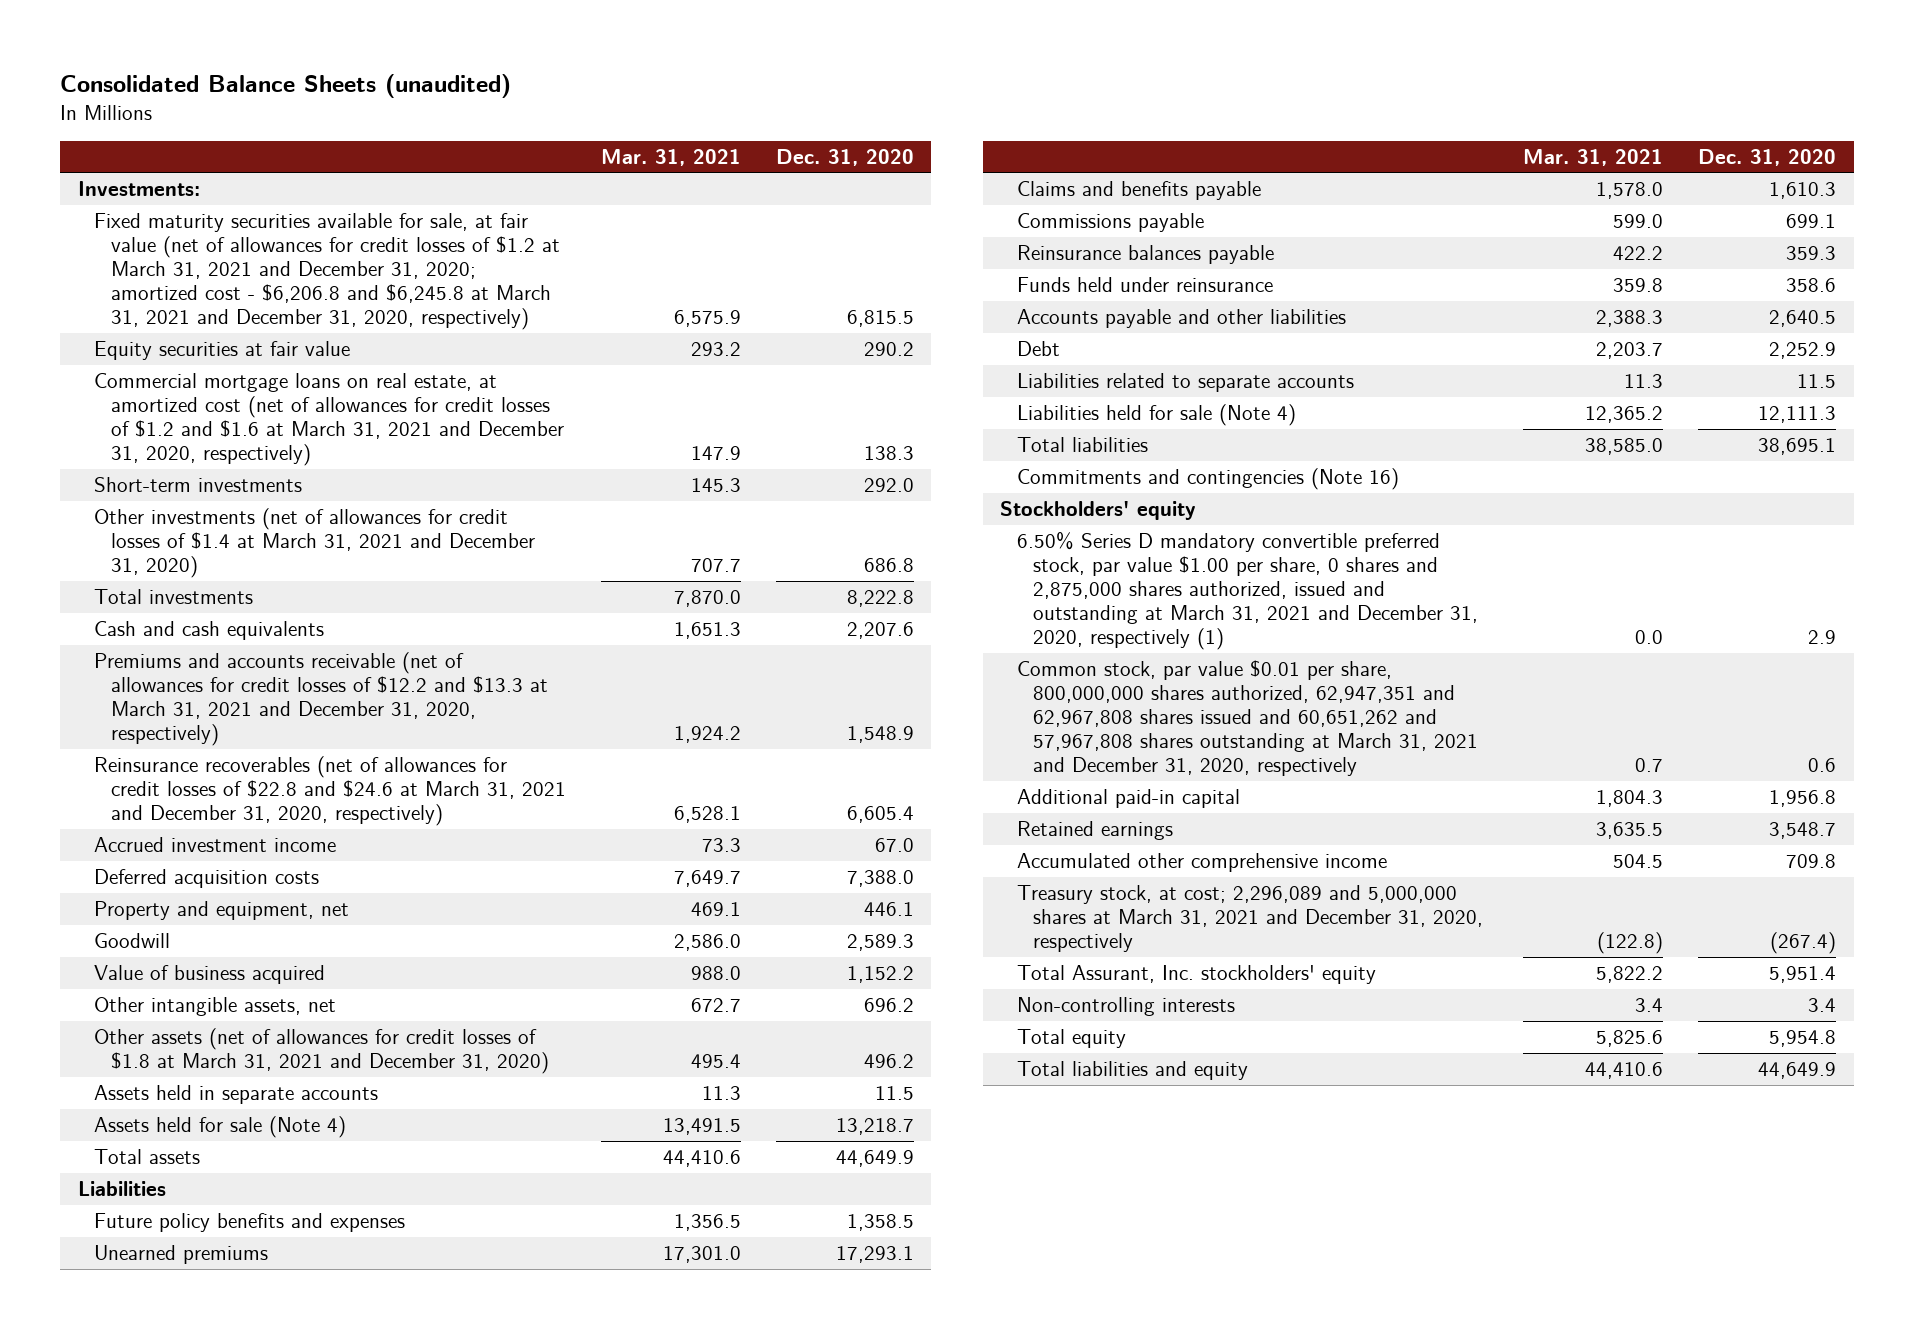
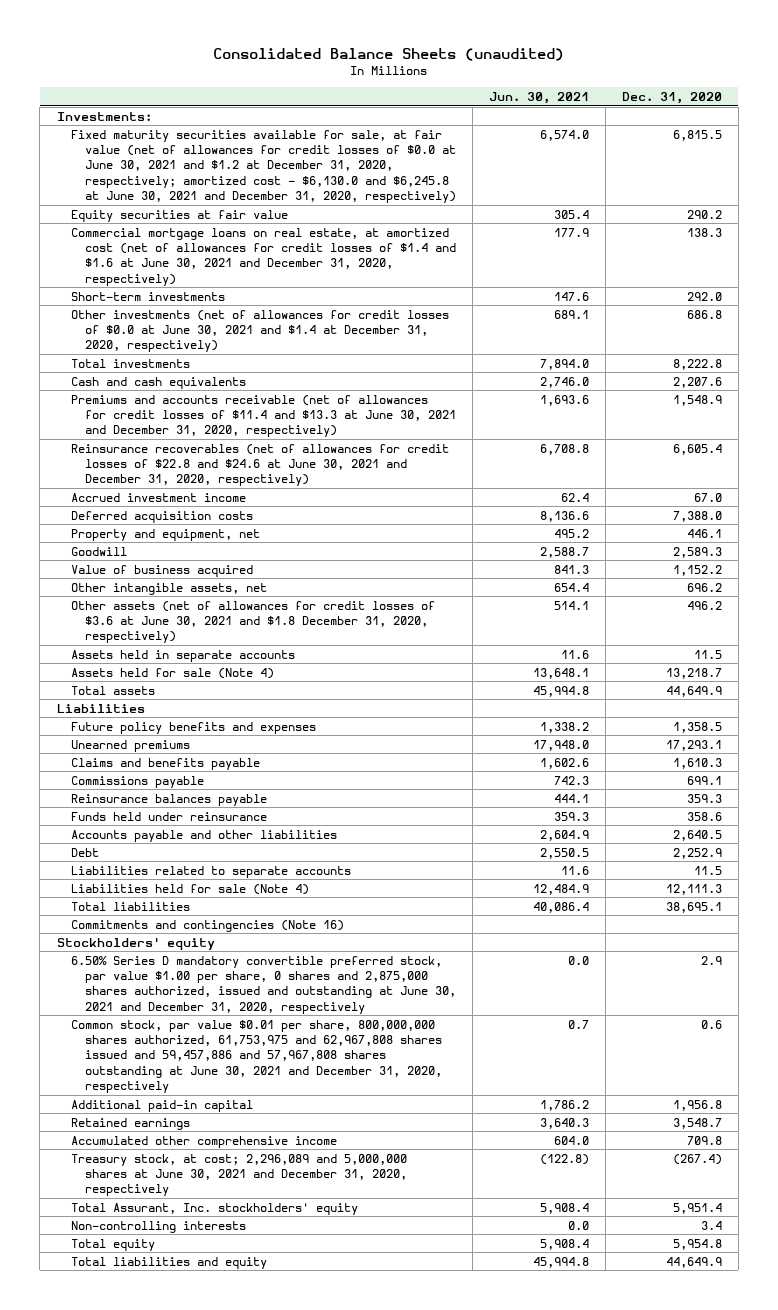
- | Mar. 31, 2021 | Dec. 31, 2020
+ | Jun. 30, 2021 | Dec. 31, 2020
- Fixed maturity securities available for sale, at fair value (net of allowances for credit losses of $1.2 at March 31, 2021 and December 31, 2020; amortized cost - $6,206.8 and $6,245.8 at March 31, 2021 and December 31, 2020, respectively) | 6,575.9 | 6,815.5
+ Fixed maturity securities available for sale, at fair value (net of allowances for credit losses of $0.0 at June 30, 2021 and $1.2 at December 31, 2020, respectively; amortized cost - $6,130.0 and $6,245.8 at June 30, 2021 and December 31, 2020, respectively) | 6,574.0 | 6,815.5
- Commercial mortgage loans on real estate, at amortized cost (net of allowances for credit losses of $1.2 and $1.6 at March 31, 2021 and December 31, 2020, respectively) | 147.9 | 138.3
+ Commercial mortgage loans on real estate, at amortized cost (net of allowances for credit losses of $1.4 and $1.6 at June 30, 2021 and December 31, 2020, respectively) | 177.9 | 138.3
- Other investments (net of allowances for credit losses of $1.4 at March 31, 2021 and December 31, 2020) | 707.7 | 686.8
+ Other investments (net of allowances for credit losses of $0.0 at June 30, 2021 and $1.4 at December 31, 2020, respectively) | 689.1 | 686.8
- Premiums and accounts receivable (net of allowances for credit losses of $12.2 and $13.3 at March 31, 2021 and December 31, 2020, respectively) | 1,924.2 | 1,548.9
- Reinsurance recoverables (net of allowances for credit losses of $22.8 and $24.6 at March 31, 2021 and December 31, 2020, respectively) | 6,528.1 | 6,605.4
+ Premiums and accounts receivable (net of allowances for credit losses of $11.4 and $13.3 at June 30, 2021 and December 31, 2020, respectively) | 1,693.6 | 1,548.9
+ Reinsurance recoverables (net of allowances for credit losses of $22.8 and $24.6 at June 30, 2021 and December 31, 2020, respectively) | 6,708.8 | 6,605.4
- Other assets (net of allowances for credit losses of $1.8 at March 31, 2021 and December 31, 2020) | 495.4 | 496.2
+ Other assets (net of allowances for credit losses of $3.6 at June 30, 2021 and $1.8 December 31, 2020, respectively) | 514.1 | 496.2
- 6.50% Series D mandatory convertible preferred stock, par value $1.00 per share, 0 shares and 2,875,000 shares authorized, issued and outstanding at March 31, 2021 and December 31, 2020, respectively (1) | 0.0 | 2.9
- Common stock, par value $0.01 per share, 800,000,000 shares authorized, 62,947,351 and 62,967,808 shares issued and 60,651,262 and 57,967,808 shares outstanding at March 31, 2021 and December 31, 2020, respectively | 0.7 | 0.6
+ 6.50% Series D mandatory convertible preferred stock, par value $1.00 per share, 0 shares and 2,875,000 shares authorized, issued and outstanding at June 30, 2021 and December 31, 2020, respectively | 0.0 | 2.9
+ Common stock, par value $0.01 per share, 800,000,000 shares authorized, 61,753,975 and 62,967,808 shares issued and 59,457,886 and 57,967,808 shares outstanding at June 30, 2021 and December 31, 2020, respectively | 0.7 | 0.6
- Treasury stock, at cost; 2,296,089 and 5,000,000 shares at March 31, 2021 and December 31, 2020, respectively | (122.8) | (267.4)
+ Treasury stock, at cost; 2,296,089 and 5,000,000 shares at June 30, 2021 and December 31, 2020, respectively | (122.8) | (267.4)

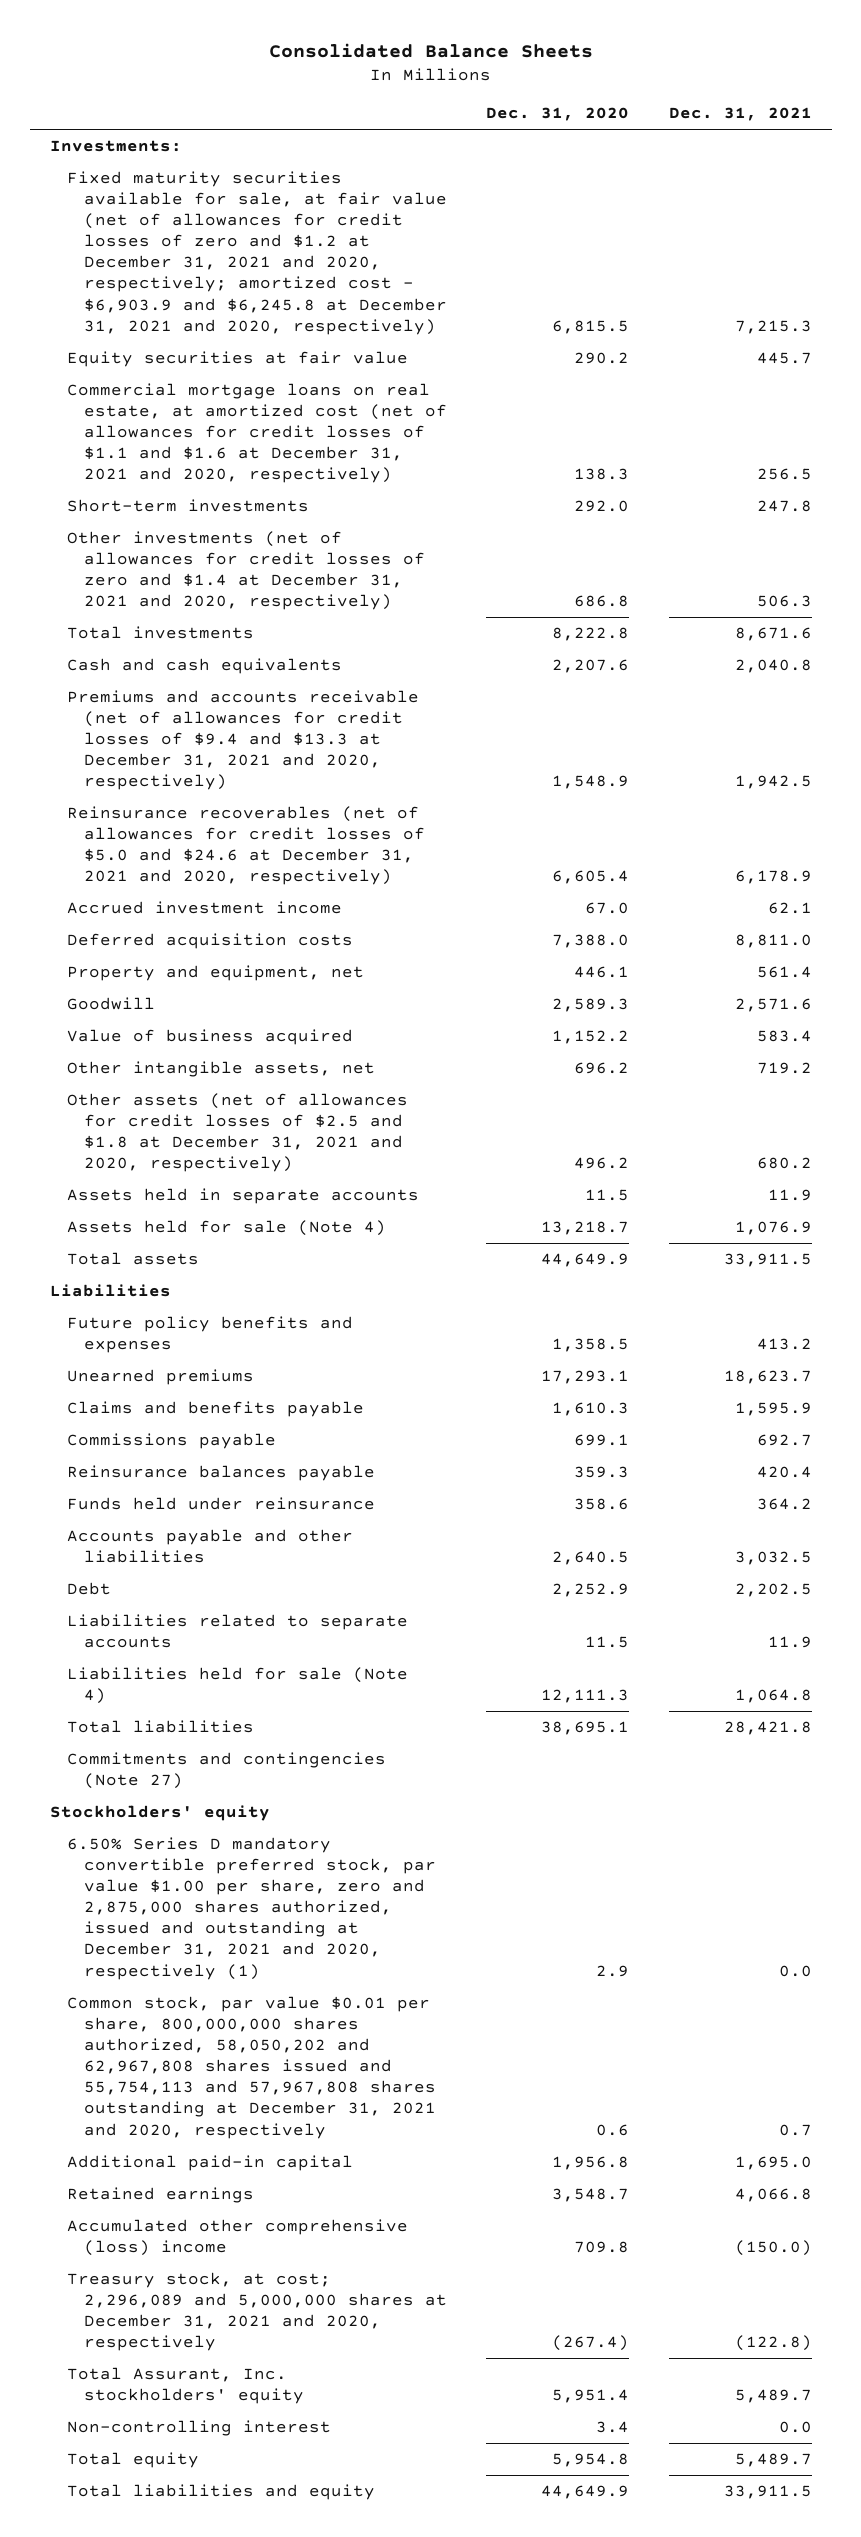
- Consolidated Balance Sheets (unaudited)
+ Consolidated Balance Sheets
- | Jun. 30, 2021 | Dec. 31, 2020
+ | Dec. 31, 2020 | Dec. 31, 2021
- Fixed maturity securities available for sale, at fair value (net of allowances for credit losses of $0.0 at June 30, 2021 and $1.2 at December 31, 2020, respectively; amortized cost - $6,130.0 and $6,245.8 at June 30, 2021 and December 31, 2020, respectively) | 6,574.0 | 6,815.5
+ Fixed maturity securities available for sale, at fair value (net of allowances for credit losses of zero and $1.2 at December 31, 2021 and 2020, respectively; amortized cost - $6,903.9 and $6,245.8 at December 31, 2021 and 2020, respectively) | 6,815.5 | 7,215.3
- Commercial mortgage loans on real estate, at amortized cost (net of allowances for credit losses of $1.4 and $1.6 at June 30, 2021 and December 31, 2020, respectively) | 177.9 | 138.3
+ Commercial mortgage loans on real estate, at amortized cost (net of allowances for credit losses of $1.1 and $1.6 at December 31, 2021 and 2020, respectively) | 138.3 | 256.5
- Other investments (net of allowances for credit losses of $0.0 at June 30, 2021 and $1.4 at December 31, 2020, respectively) | 689.1 | 686.8
+ Other investments (net of allowances for credit losses of zero and $1.4 at December 31, 2021 and 2020, respectively) | 686.8 | 506.3
- Premiums and accounts receivable (net of allowances for credit losses of $11.4 and $13.3 at June 30, 2021 and December 31, 2020, respectively) | 1,693.6 | 1,548.9
- Reinsurance recoverables (net of allowances for credit losses of $22.8 and $24.6 at June 30, 2021 and December 31, 2020, respectively) | 6,708.8 | 6,605.4
+ Premiums and accounts receivable (net of allowances for credit losses of $9.4 and $13.3 at December 31, 2021 and 2020, respectively) | 1,548.9 | 1,942.5
+ Reinsurance recoverables (net of allowances for credit losses of $5.0 and $24.6 at December 31, 2021 and 2020, respectively) | 6,605.4 | 6,178.9
- Other assets (net of allowances for credit losses of $3.6 at June 30, 2021 and $1.8 December 31, 2020, respectively) | 514.1 | 496.2
+ Other assets (net of allowances for credit losses of $2.5 and $1.8 at December 31, 2021 and 2020, respectively) | 496.2 | 680.2
- Commitments and contingencies (Note 16)
+ Commitments and contingencies (Note 27)
- 6.50% Series D mandatory convertible preferred stock, par value $1.00 per share, 0 shares and 2,875,000 shares authorized, issued and outstanding at June 30, 2021 and December 31, 2020, respectively | 0.0 | 2.9
- Common stock, par value $0.01 per share, 800,000,000 shares authorized, 61,753,975 and 62,967,808 shares issued and 59,457,886 and 57,967,808 shares outstanding at June 30, 2021 and December 31, 2020, respectively | 0.7 | 0.6
+ 6.50% Series D mandatory convertible preferred stock, par value $1.00 per share, zero and 2,875,000 shares authorized, issued and outstanding at December 31, 2021 and 2020, respectively (1) | 2.9 | 0.0
+ Common stock, par value $0.01 per share, 800,000,000 shares authorized, 58,050,202 and 62,967,808 shares issued and 55,754,113 and 57,967,808 shares outstanding at December 31, 2021 and 2020, respectively | 0.6 | 0.7
- Accumulated other comprehensive income | 604.0 | 709.8
- Treasury stock, at cost; 2,296,089 and 5,000,000 shares at June 30, 2021 and December 31, 2020, respectively | (122.8) | (267.4)
+ Accumulated other comprehensive (loss) income | 709.8 | (150.0)
+ Treasury stock, at cost; 2,296,089 and 5,000,000 shares at December 31, 2021 and 2020, respectively | (267.4) | (122.8)
- Non-controlling interests | 0.0 | 3.4
+ Non-controlling interest | 3.4 | 0.0

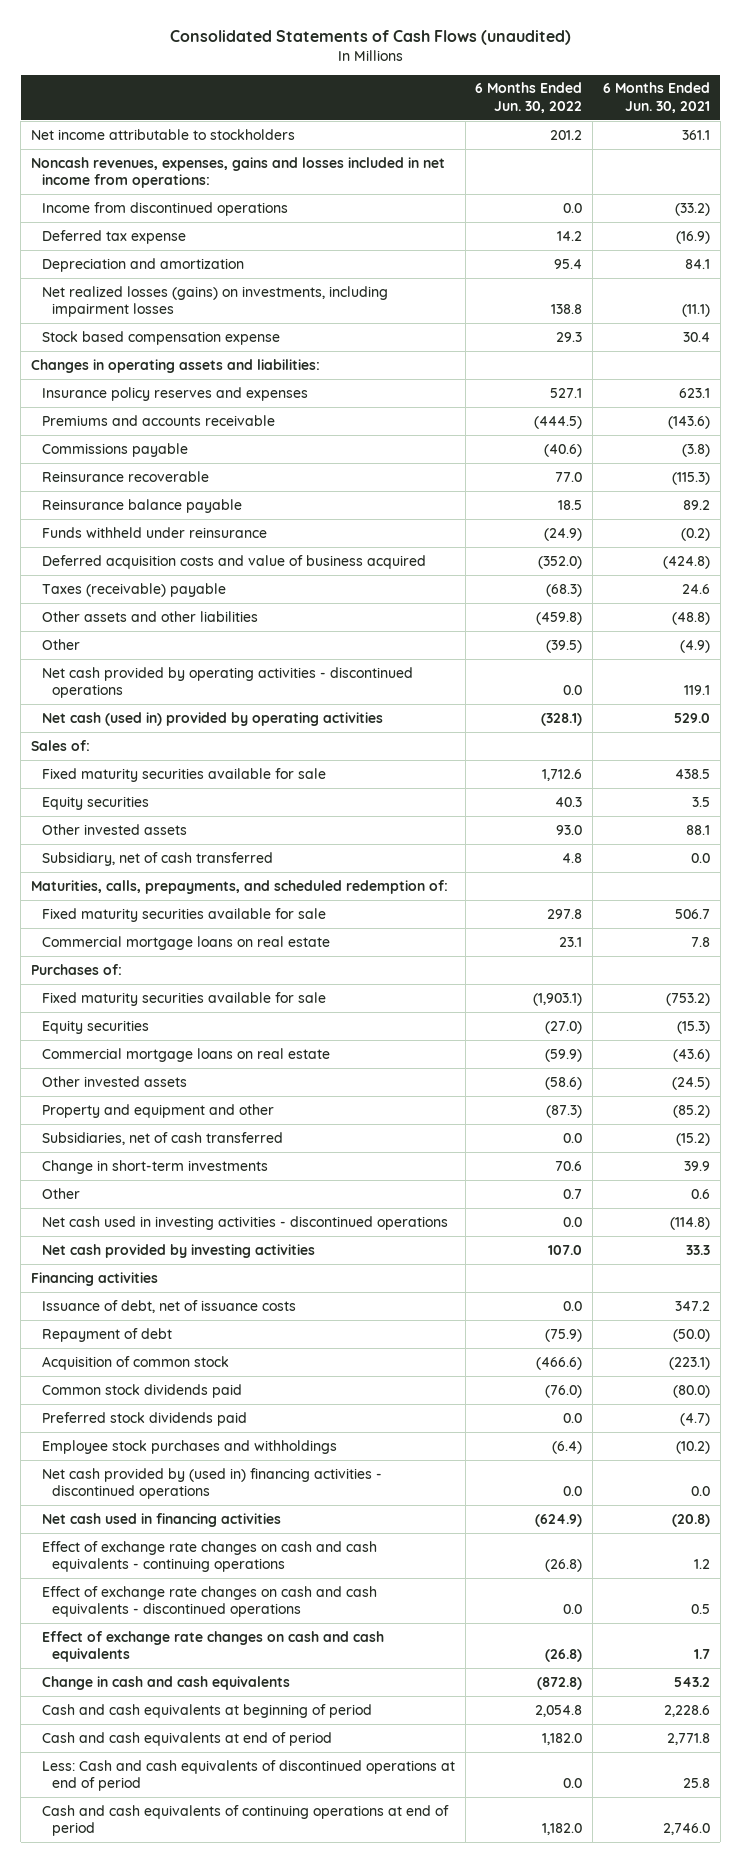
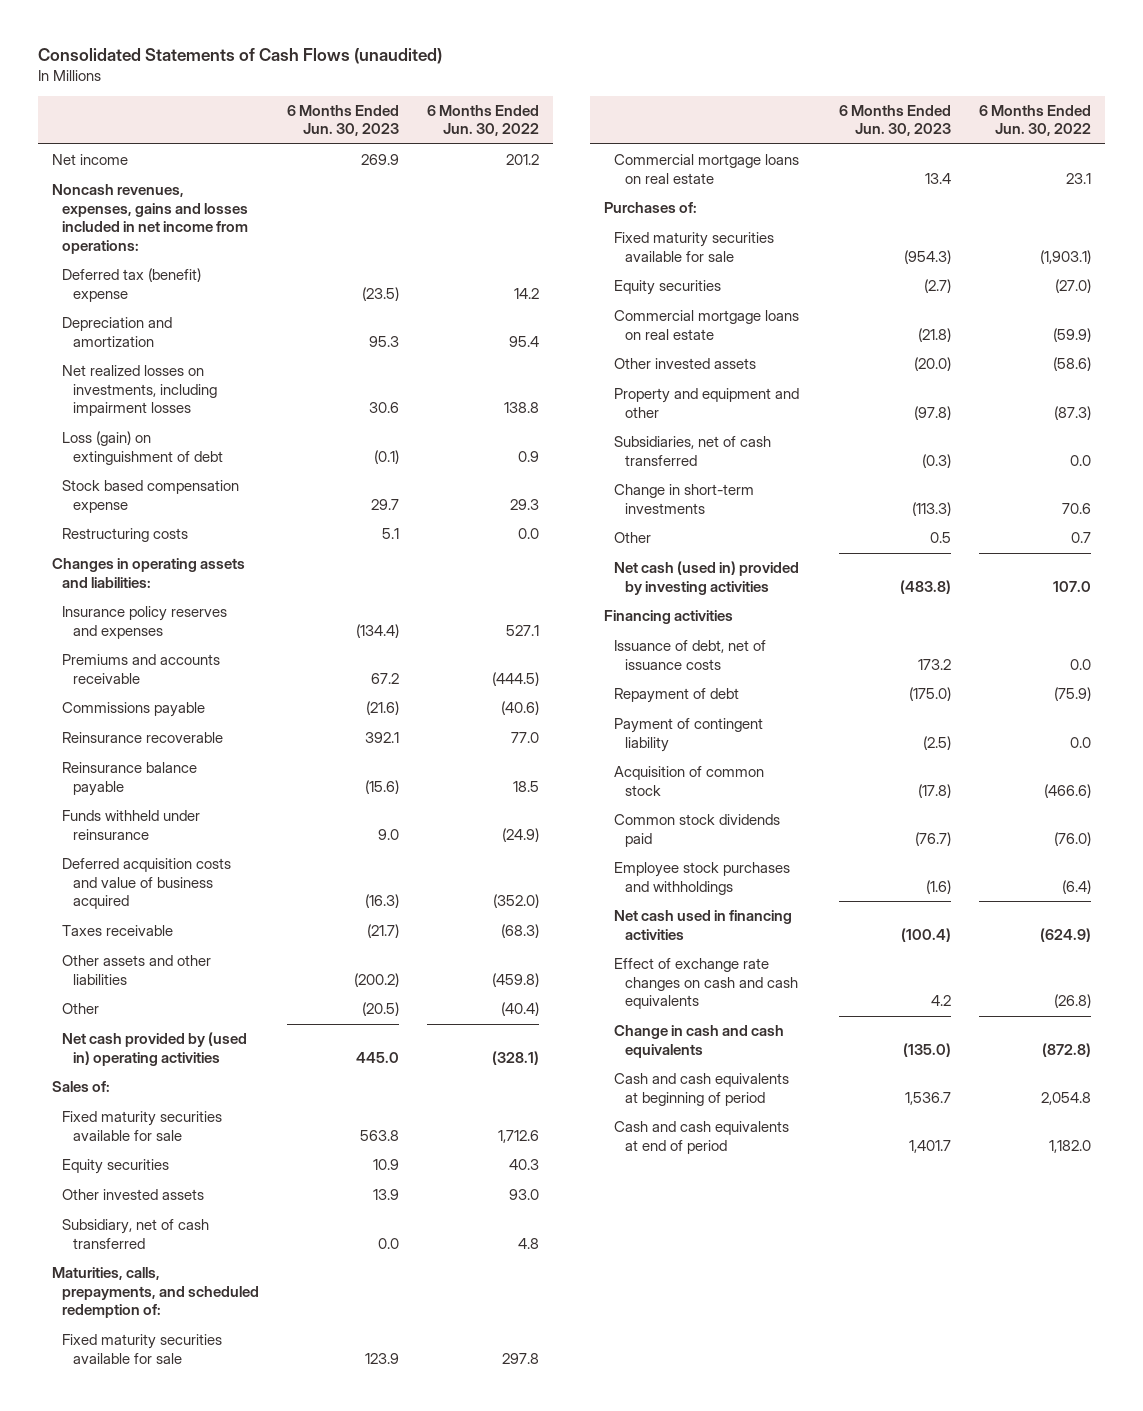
- | 6 Months Ended Jun. 30, 2022 | 6 Months Ended Jun. 30, 2021
+ | 6 Months Ended Jun. 30, 2023 | 6 Months Ended Jun. 30, 2022
- Net income attributable to stockholders | 201.2 | 361.1
+ Net income | 269.9 | 201.2
- Income from discontinued operations | 0.0 | (33.2)
- Deferred tax expense | 14.2 | (16.9)
+ Deferred tax (benefit) expense | (23.5) | 14.2
- Net realized losses (gains) on investments, including impairment losses | 138.8 | (11.1)
+ Net realized losses on investments, including impairment losses | 30.6 | 138.8
+ Loss (gain) on extinguishment of debt | (0.1) | 0.9
+ Restructuring costs | 5.1 | 0.0
- Taxes (receivable) payable | (68.3) | 24.6
+ Taxes receivable | (21.7) | (68.3)
- Other | (39.5) | (4.9)
- Net cash provided by operating activities - discontinued operations | 0.0 | 119.1
- Net cash (used in) provided by operating activities | (328.1) | 529.0
+ Other | (20.5) | (40.4)
+ Net cash provided by (used in) operating activities | 445.0 | (328.1)
- Net cash used in investing activities - discontinued operations | 0.0 | (114.8)
- Net cash provided by investing activities | 107.0 | 33.3
+ Net cash (used in) provided by investing activities | (483.8) | 107.0
+ Payment of contingent liability | (2.5) | 0.0
- Preferred stock dividends paid | 0.0 | (4.7)
- Net cash provided by (used in) financing activities - discontinued operations | 0.0 | 0.0
- Effect of exchange rate changes on cash and cash equivalents - continuing operations | (26.8) | 1.2
- Effect of exchange rate changes on cash and cash equivalents - discontinued operations | 0.0 | 0.5
- Less: Cash and cash equivalents of discontinued operations at end of period | 0.0 | 25.8
- Cash and cash equivalents of continuing operations at end of period | 1,182.0 | 2,746.0

